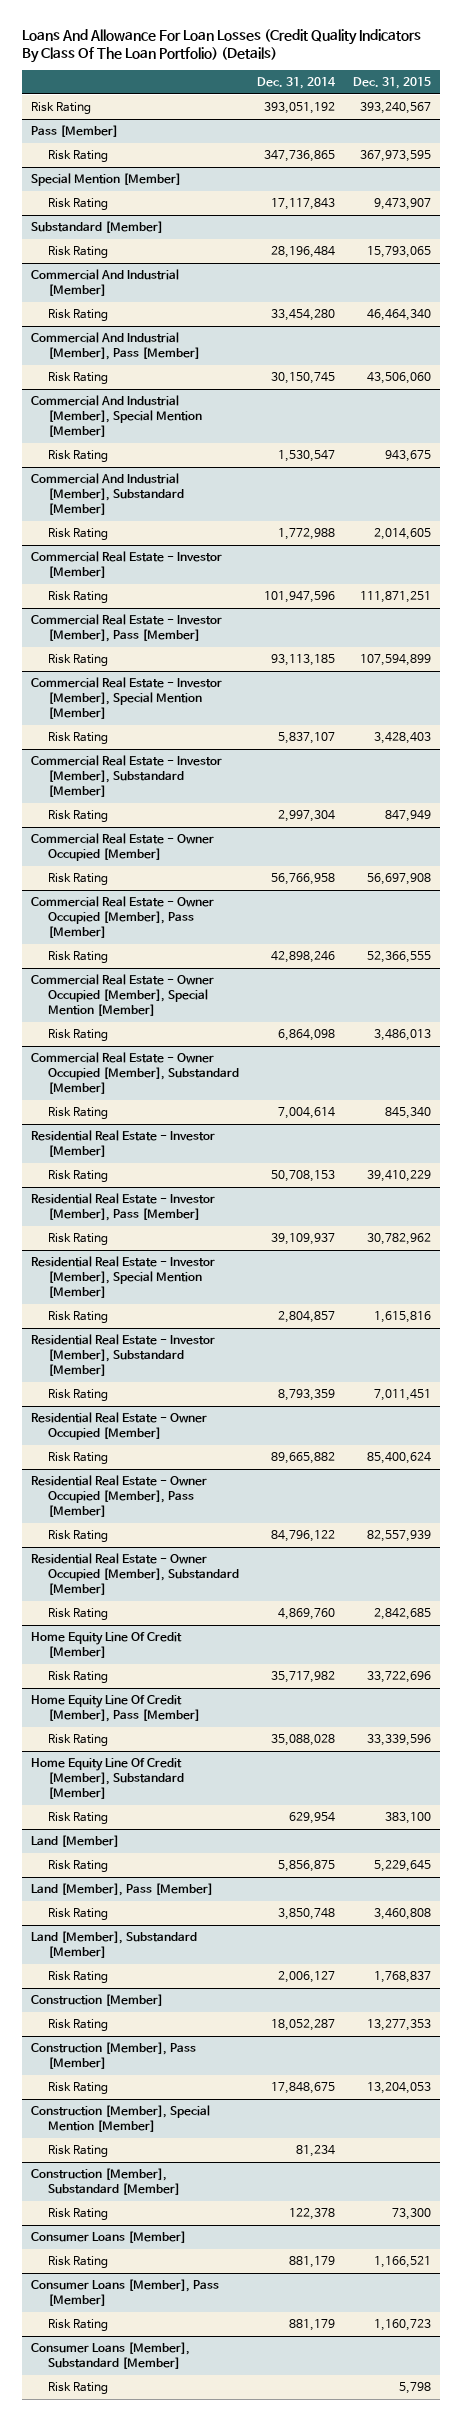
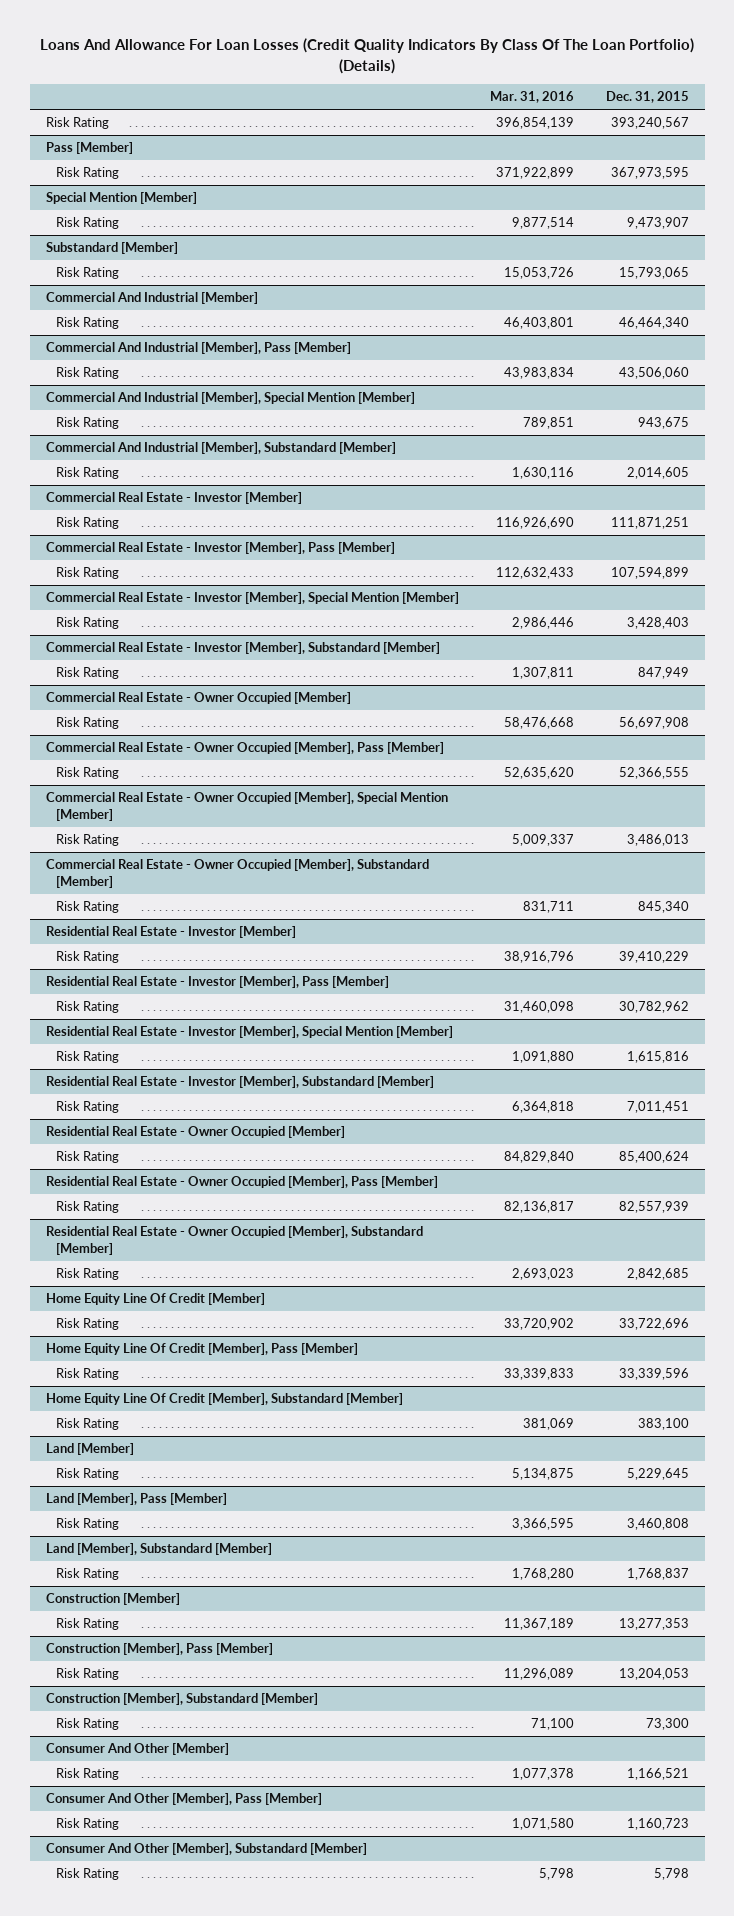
- | Dec. 31, 2014 | Dec. 31, 2015
+ | Mar. 31, 2016 | Dec. 31, 2015
- Construction [Member], Special Mention [Member]
- Risk Rating | 81,234 |
- Consumer Loans [Member]
+ Consumer And Other [Member]
- Consumer Loans [Member], Pass [Member]
+ Consumer And Other [Member], Pass [Member]
- Consumer Loans [Member], Substandard [Member]
+ Consumer And Other [Member], Substandard [Member]

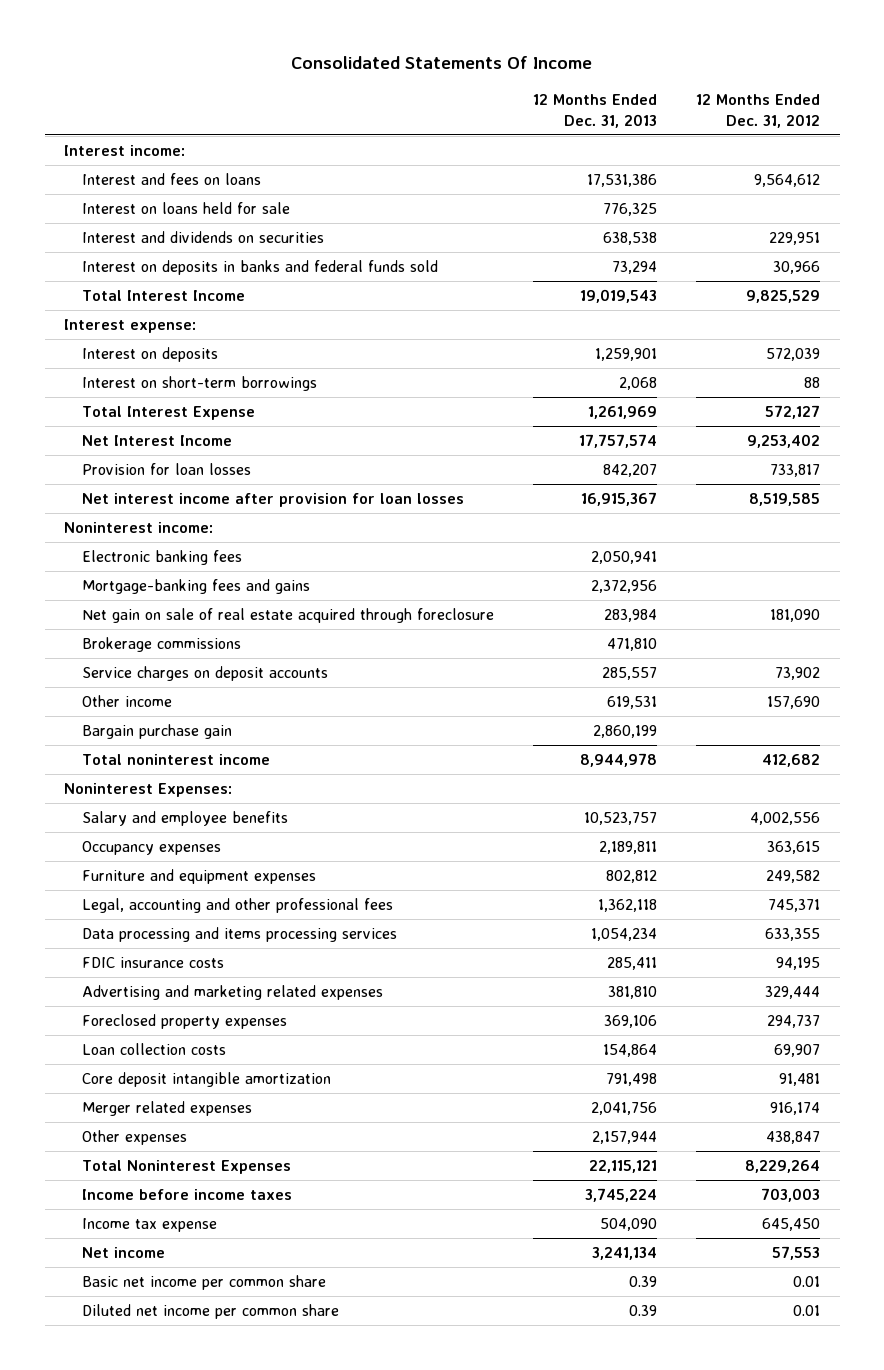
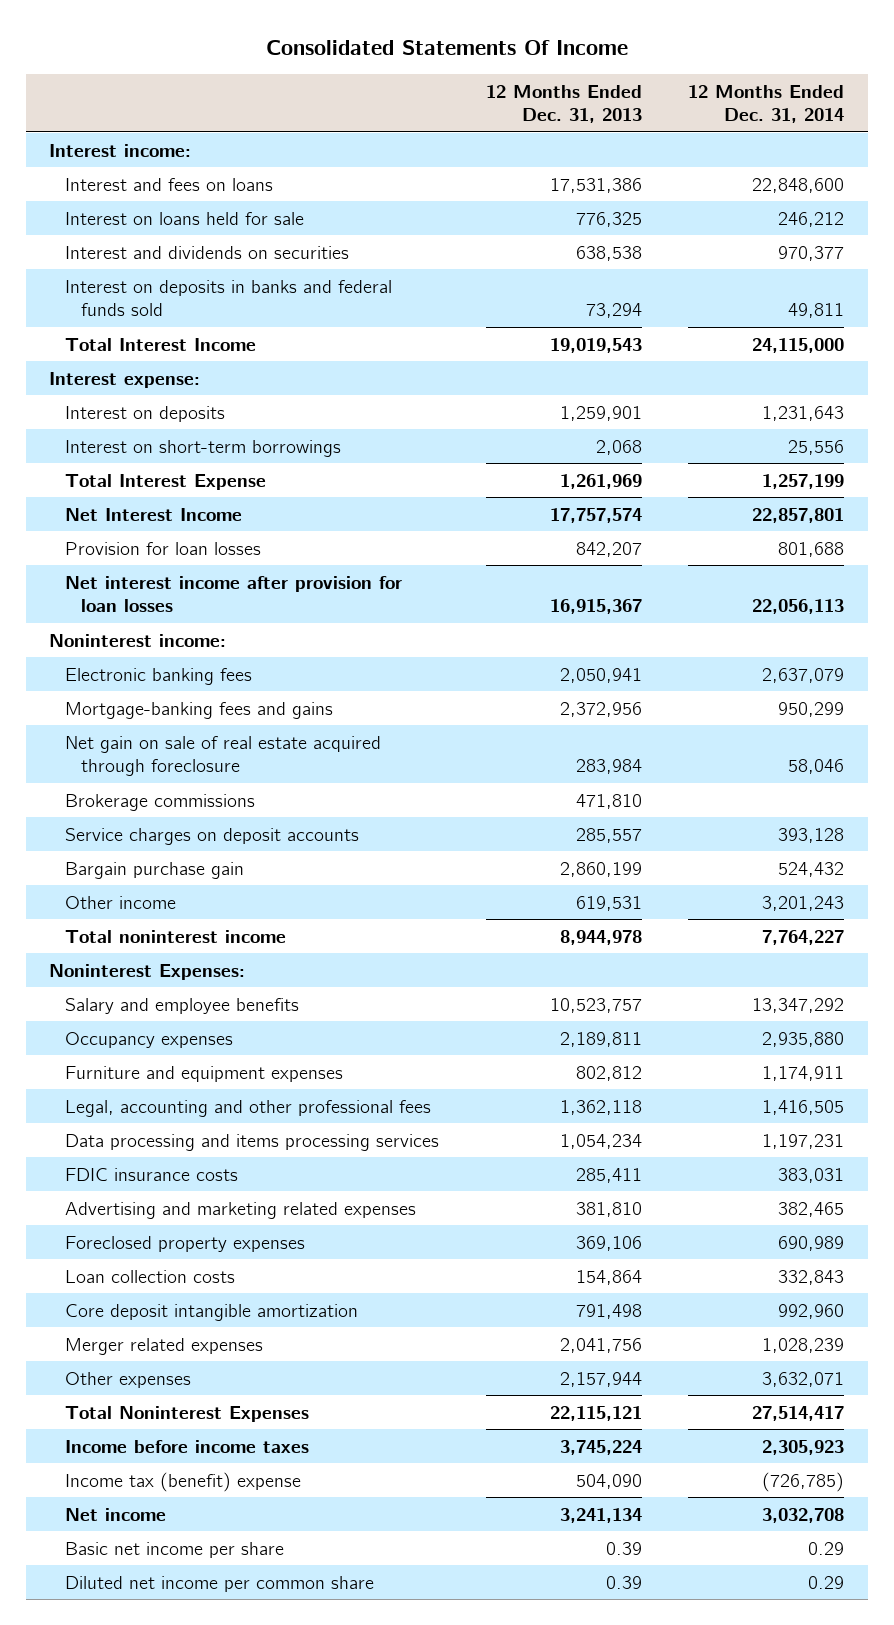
- | 12 Months Ended Dec. 31, 2013 | 12 Months Ended Dec. 31, 2012
+ | 12 Months Ended Dec. 31, 2013 | 12 Months Ended Dec. 31, 2014
moved down: Other income | 619,531 | 3,201,243
- Income tax expense | 504,090 | 645,450
+ Income tax (benefit) expense | 504,090 | (726,785)
- Basic net income per common share | 0.39 | 0.01
+ Basic net income per share | 0.39 | 0.29

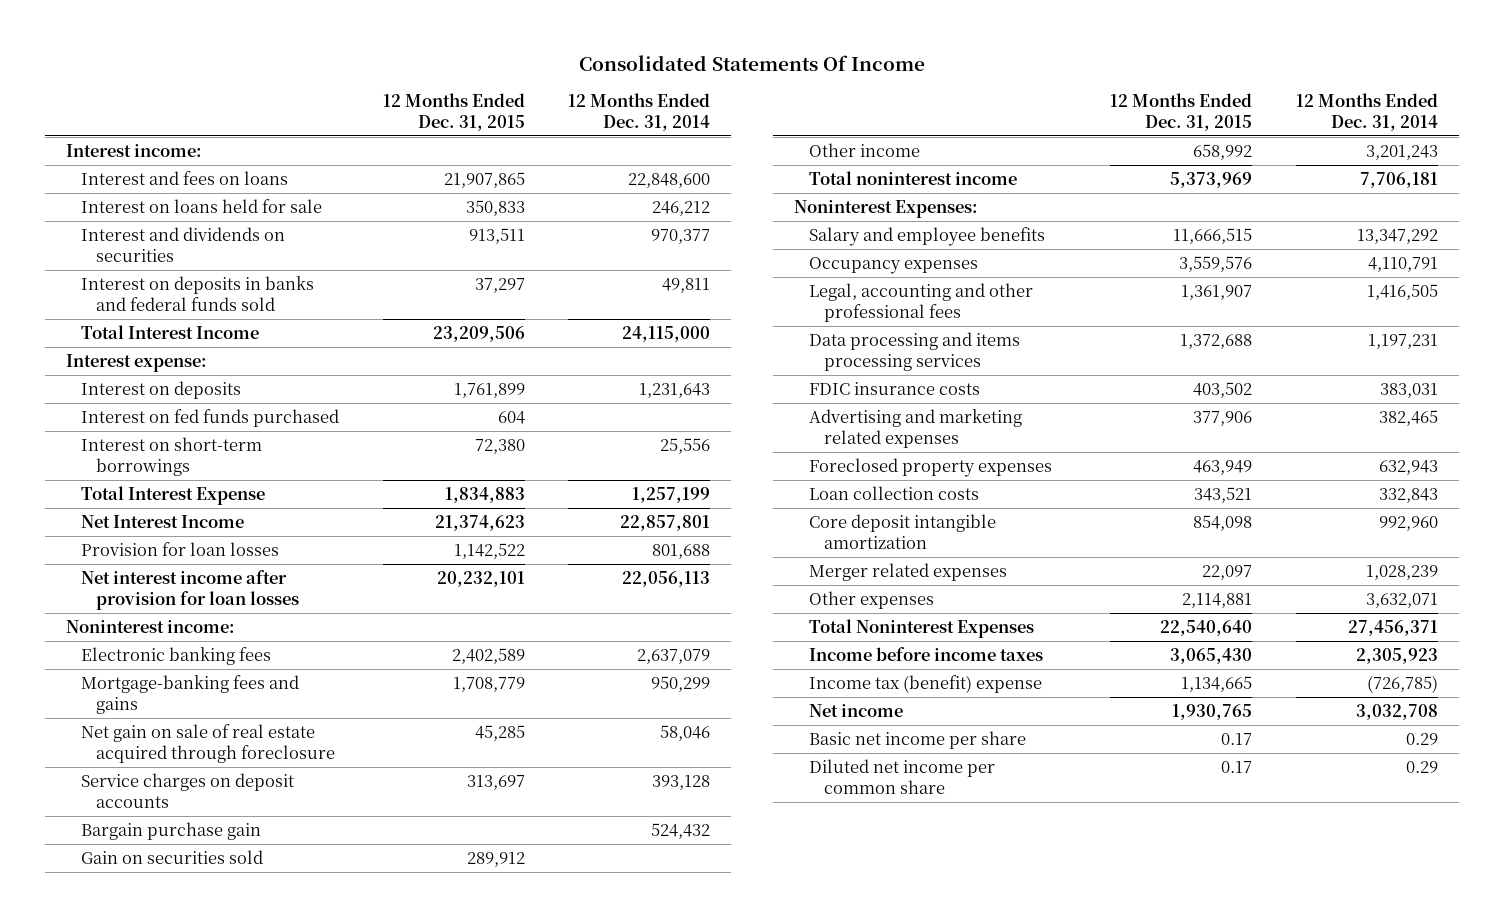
- | 12 Months Ended Dec. 31, 2013 | 12 Months Ended Dec. 31, 2014
+ | 12 Months Ended Dec. 31, 2015 | 12 Months Ended Dec. 31, 2014
+ Interest on fed funds purchased | 604 |
- Brokerage commissions | 471,810 |
+ Gain on securities sold | 289,912 |
- Total noninterest income | 8,944,978 | 7,764,227
+ Total noninterest income | 5,373,969 | 7,706,181
- Occupancy expenses | 2,189,811 | 2,935,880
- Furniture and equipment expenses | 802,812 | 1,174,911
+ Occupancy expenses | 3,559,576 | 4,110,791
- Foreclosed property expenses | 369,106 | 690,989
+ Foreclosed property expenses | 463,949 | 632,943
- Total Noninterest Expenses | 22,115,121 | 27,514,417
+ Total Noninterest Expenses | 22,540,640 | 27,456,371

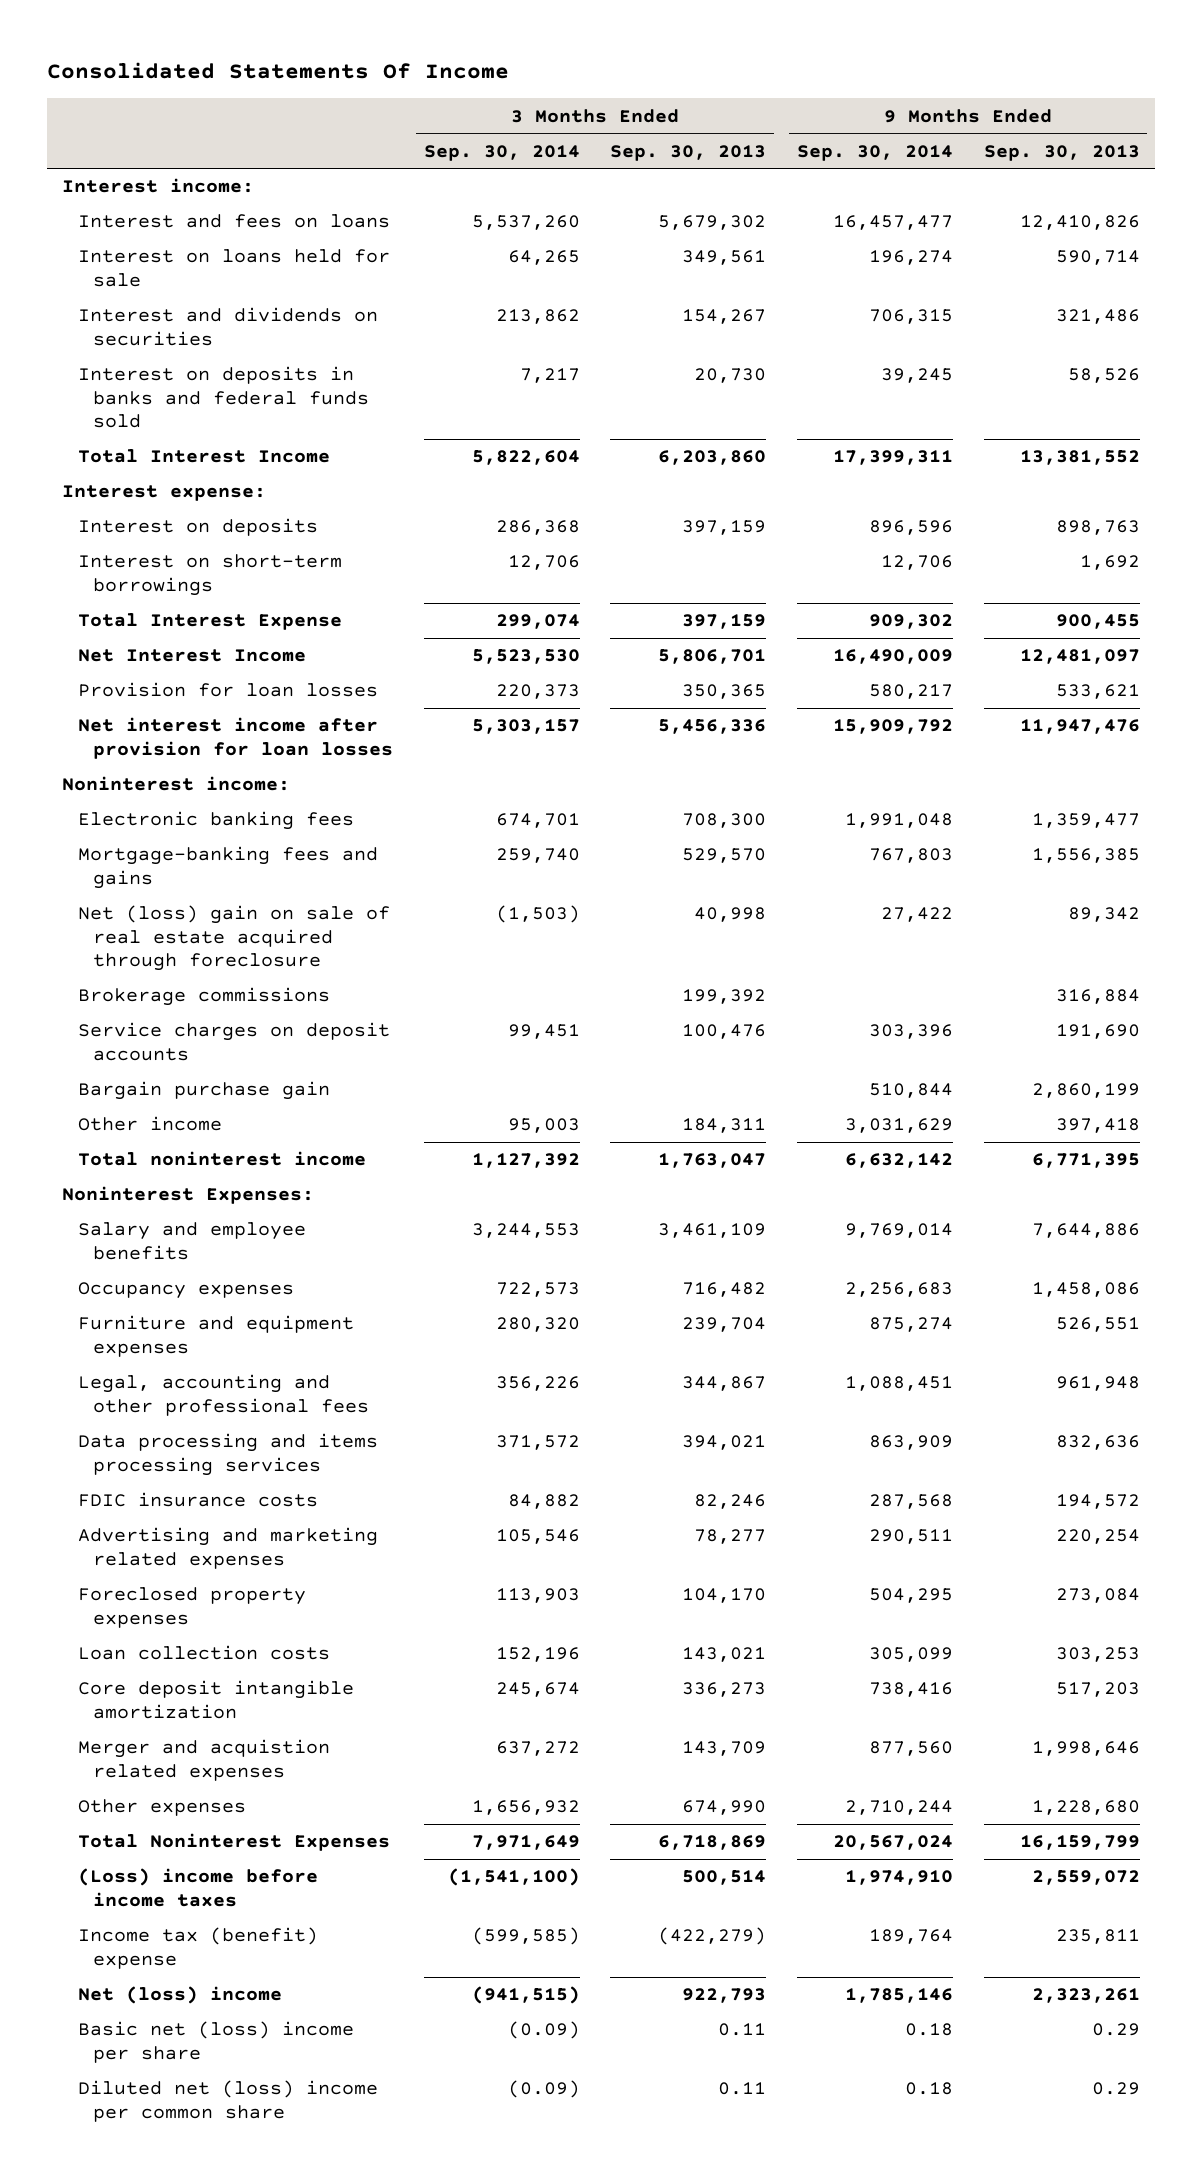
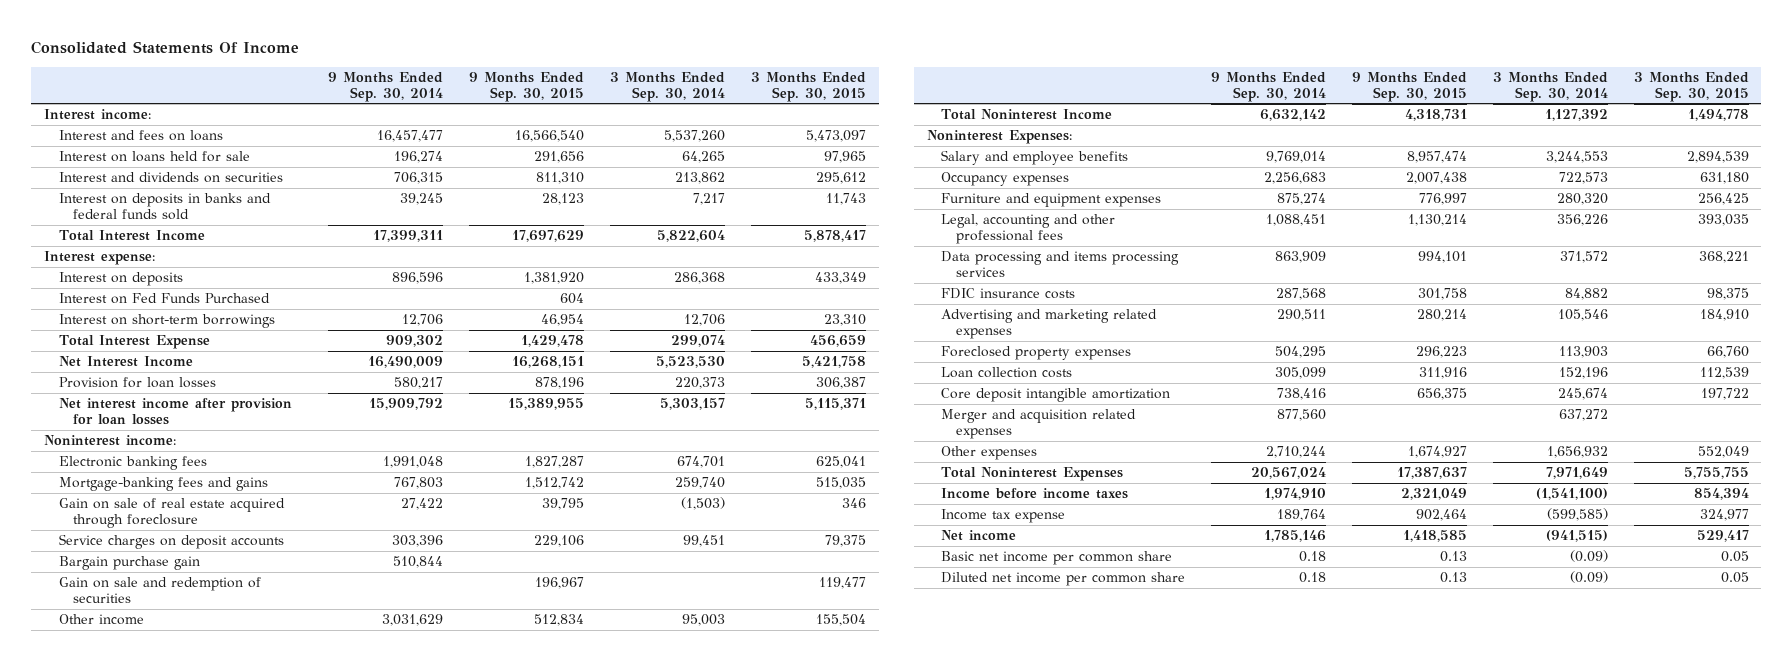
- | 3 Months Ended Sep. 30, 2014 | 3 Months Ended Sep. 30, 2013 | 9 Months Ended Sep. 30, 2014 | 9 Months Ended Sep. 30, 2013
+ | 9 Months Ended Sep. 30, 2014 | 9 Months Ended Sep. 30, 2015 | 3 Months Ended Sep. 30, 2014 | 3 Months Ended Sep. 30, 2015
+ Interest on Fed Funds Purchased | | 604 | |
- Net (loss) gain on sale of real estate acquired through foreclosure | (1,503) | 40,998 | 27,422 | 89,342
- Brokerage commissions | | 199,392 | | 316,884
+ Gain on sale of real estate acquired through foreclosure | 27,422 | 39,795 | (1,503) | 346
+ Gain on sale and redemption of securities | | 196,967 | | 119,477
- Total noninterest income | 1,127,392 | 1,763,047 | 6,632,142 | 6,771,395
+ Total Noninterest Income | 6,632,142 | 4,318,731 | 1,127,392 | 1,494,778
- Merger and acquistion related expenses | 637,272 | 143,709 | 877,560 | 1,998,646
+ Merger and acquisition related expenses | 877,560 | | 637,272 |
- (Loss) income before income taxes | (1,541,100) | 500,514 | 1,974,910 | 2,559,072
- Income tax (benefit) expense | (599,585) | (422,279) | 189,764 | 235,811
- Net (loss) income | (941,515) | 922,793 | 1,785,146 | 2,323,261
- Basic net (loss) income per share | (0.09) | 0.11 | 0.18 | 0.29
- Diluted net (loss) income per common share | (0.09) | 0.11 | 0.18 | 0.29
+ Income before income taxes | 1,974,910 | 2,321,049 | (1,541,100) | 854,394
+ Income tax expense | 189,764 | 902,464 | (599,585) | 324,977
+ Net income | 1,785,146 | 1,418,585 | (941,515) | 529,417
+ Basic net income per common share | 0.18 | 0.13 | (0.09) | 0.05
+ Diluted net income per common share | 0.18 | 0.13 | (0.09) | 0.05

